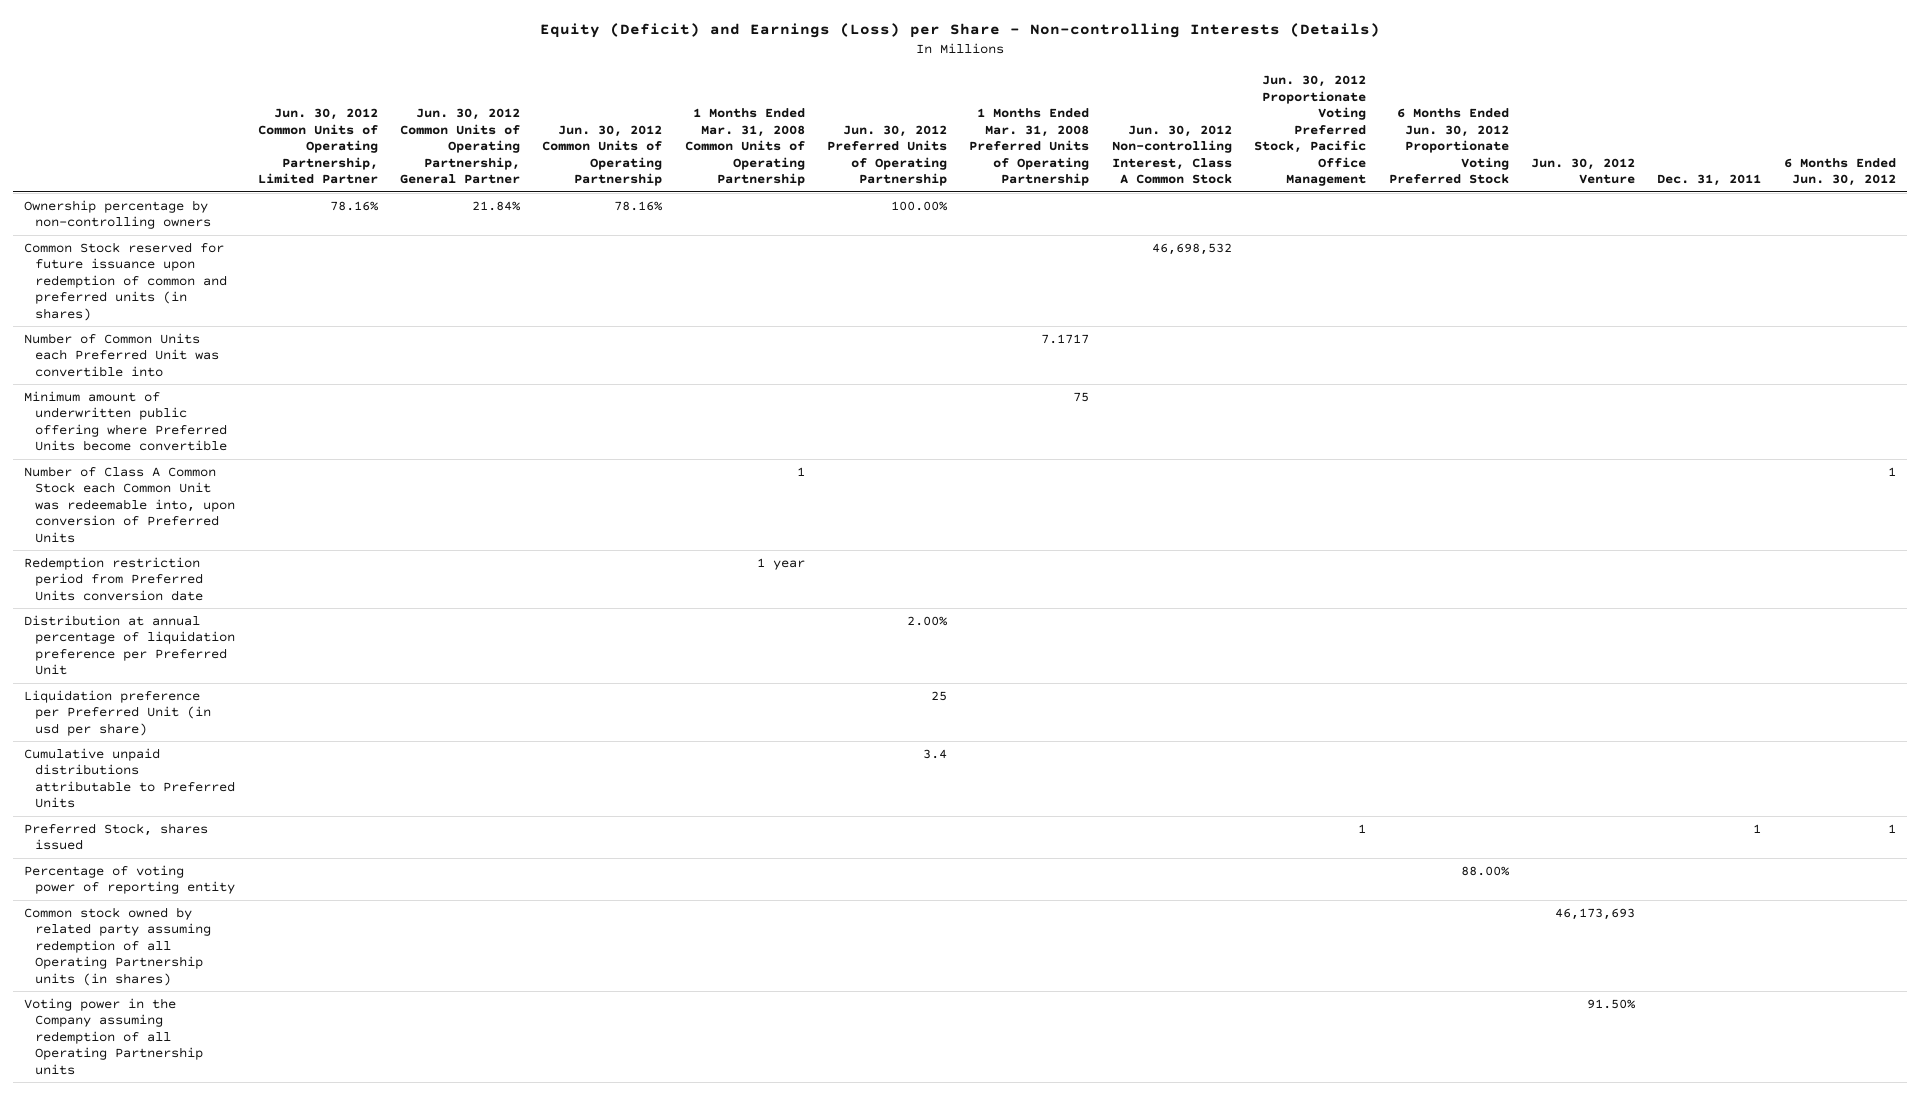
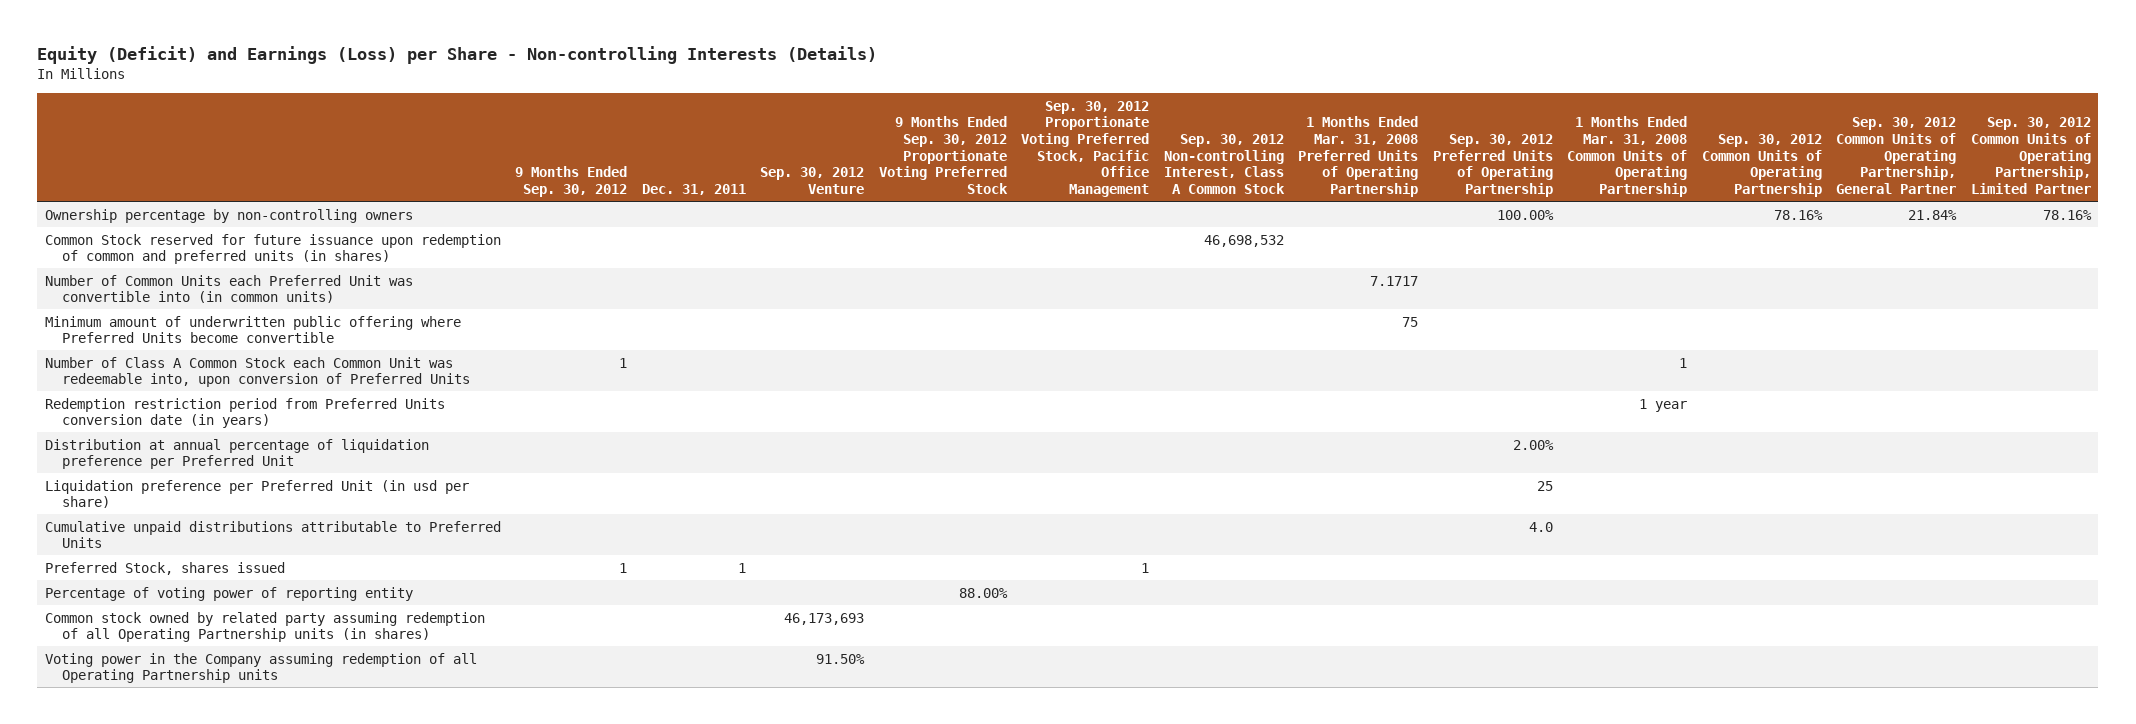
- | Jun. 30, 2012 Common Units of Operating Partnership, Limited Partner | Jun. 30, 2012 Common Units of Operating Partnership, General Partner | Jun. 30, 2012 Common Units of Operating Partnership | 1 Months Ended Mar. 31, 2008 Common Units of Operating Partnership | Jun. 30, 2012 Preferred Units of Operating Partnership | 1 Months Ended Mar. 31, 2008 Preferred Units of Operating Partnership | Jun. 30, 2012 Non-controlling Interest, Class A Common Stock | Jun. 30, 2012 Proportionate Voting Preferred Stock, Pacific Office Management | 6 Months Ended Jun. 30, 2012 Proportionate Voting Preferred Stock | Jun. 30, 2012 Venture | Dec. 31, 2011 | 6 Months Ended Jun. 30, 2012
+ | 9 Months Ended Sep. 30, 2012 | Dec. 31, 2011 | Sep. 30, 2012 Venture | 9 Months Ended Sep. 30, 2012 Proportionate Voting Preferred Stock | Sep. 30, 2012 Proportionate Voting Preferred Stock, Pacific Office Management | Sep. 30, 2012 Non-controlling Interest, Class A Common Stock | 1 Months Ended Mar. 31, 2008 Preferred Units of Operating Partnership | Sep. 30, 2012 Preferred Units of Operating Partnership | 1 Months Ended Mar. 31, 2008 Common Units of Operating Partnership | Sep. 30, 2012 Common Units of Operating Partnership | Sep. 30, 2012 Common Units of Operating Partnership, General Partner | Sep. 30, 2012 Common Units of Operating Partnership, Limited Partner
- Number of Common Units each Preferred Unit was convertible into | | | | | | 7.1717 | | | | | |
+ Number of Common Units each Preferred Unit was convertible into (in common units) | | | | | | | 7.1717 | | | | |
- Redemption restriction period from Preferred Units conversion date | | | | 1 year | | | | | | | |
+ Redemption restriction period from Preferred Units conversion date (in years) | | | | | | | | | 1 year | | |

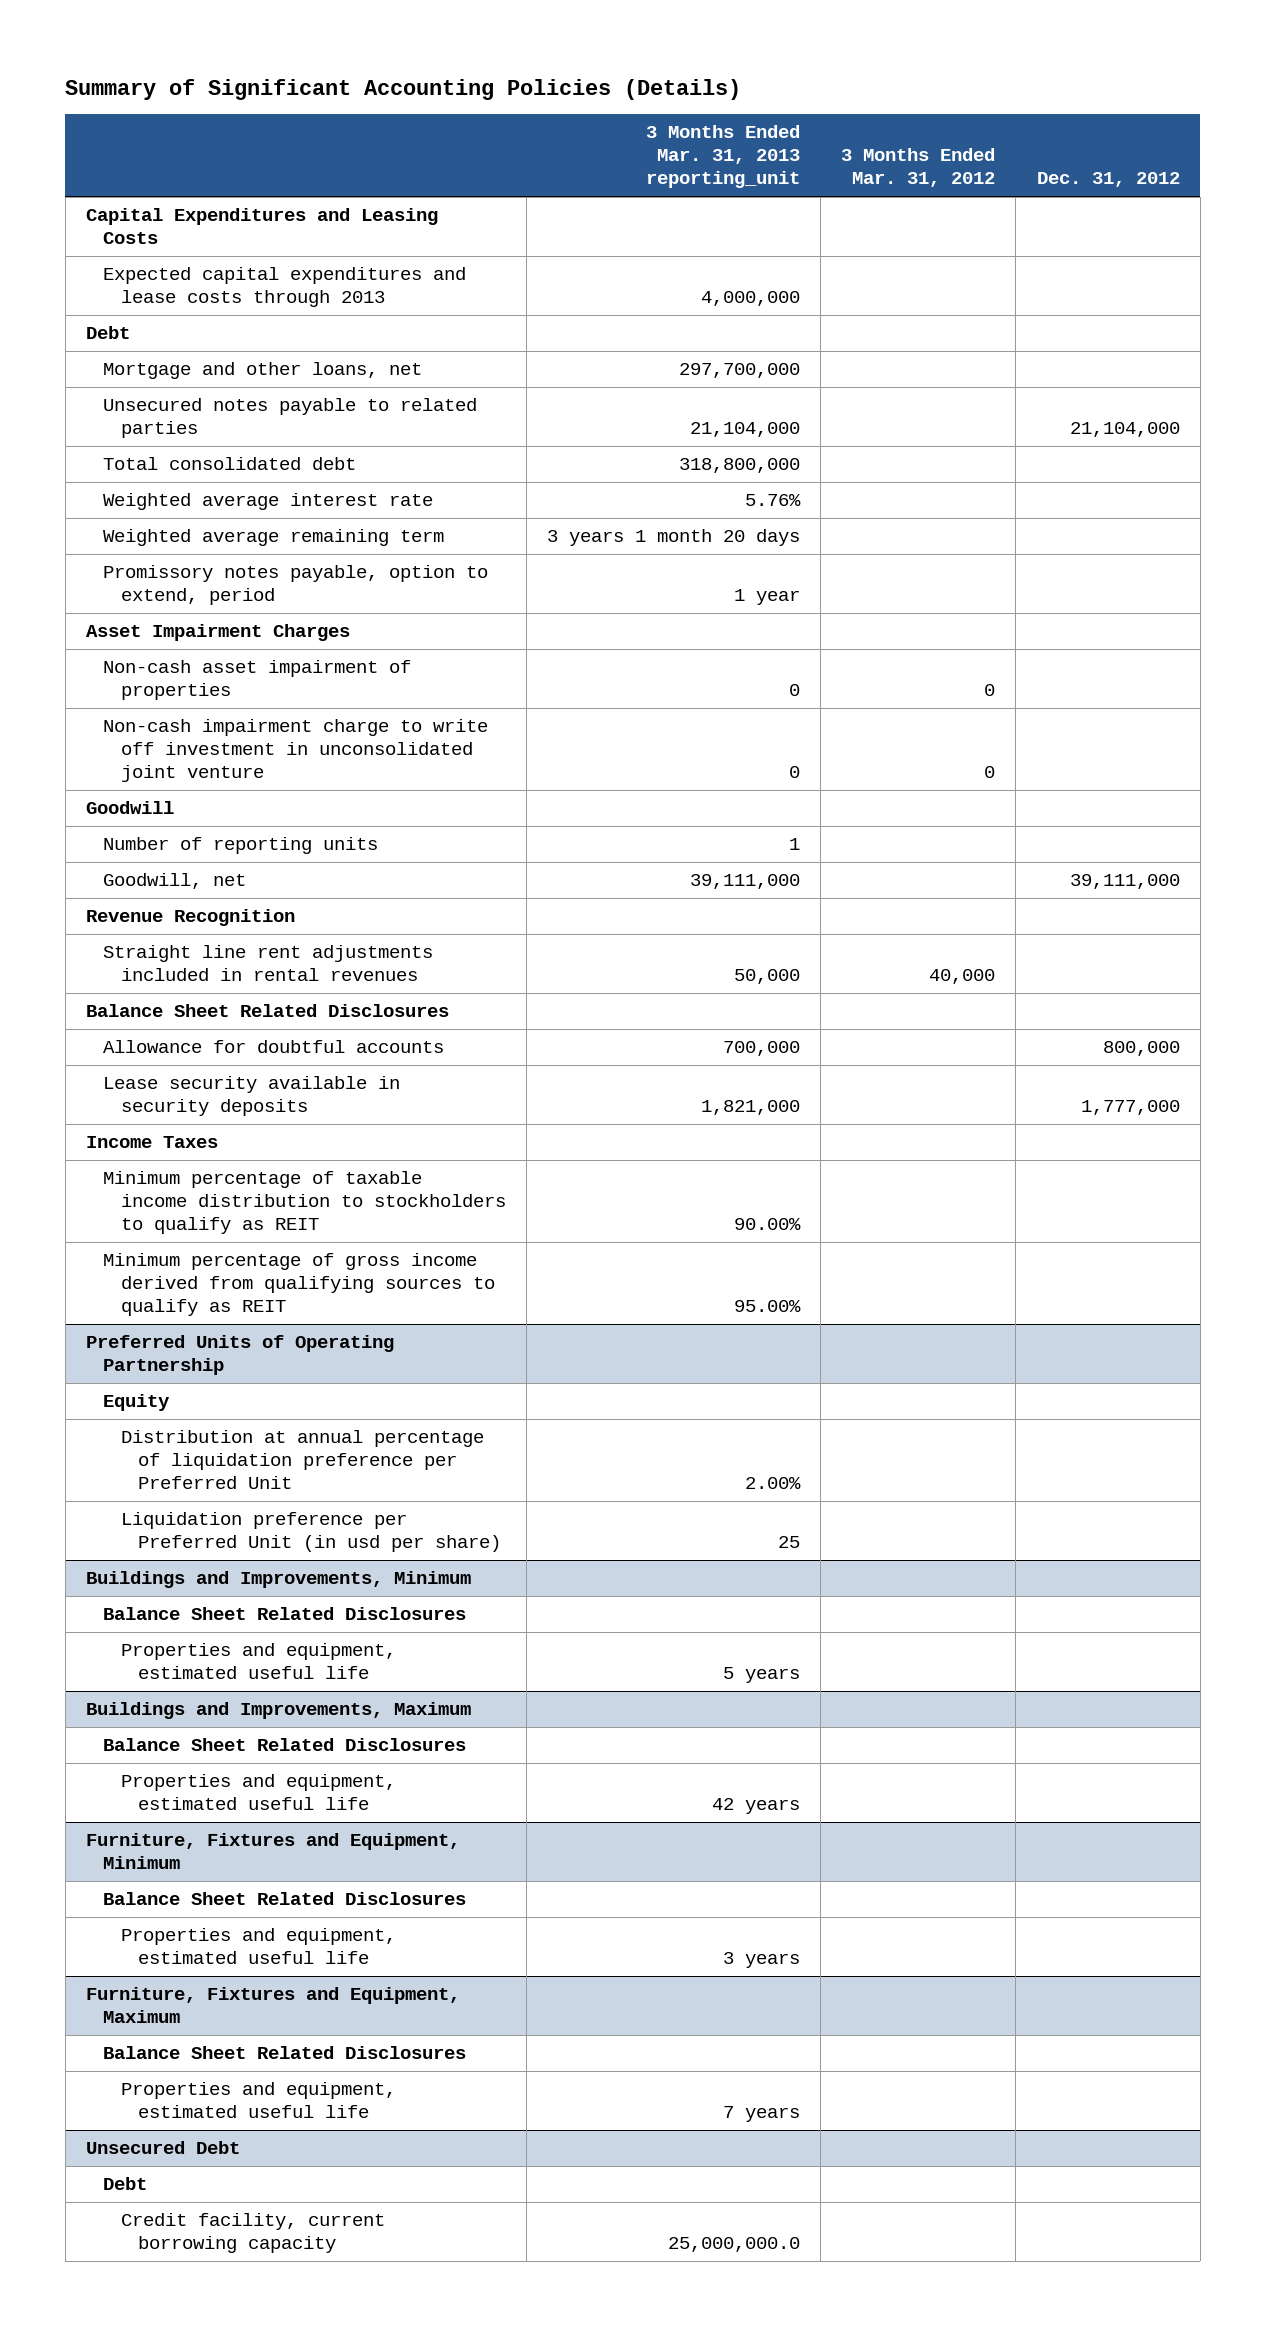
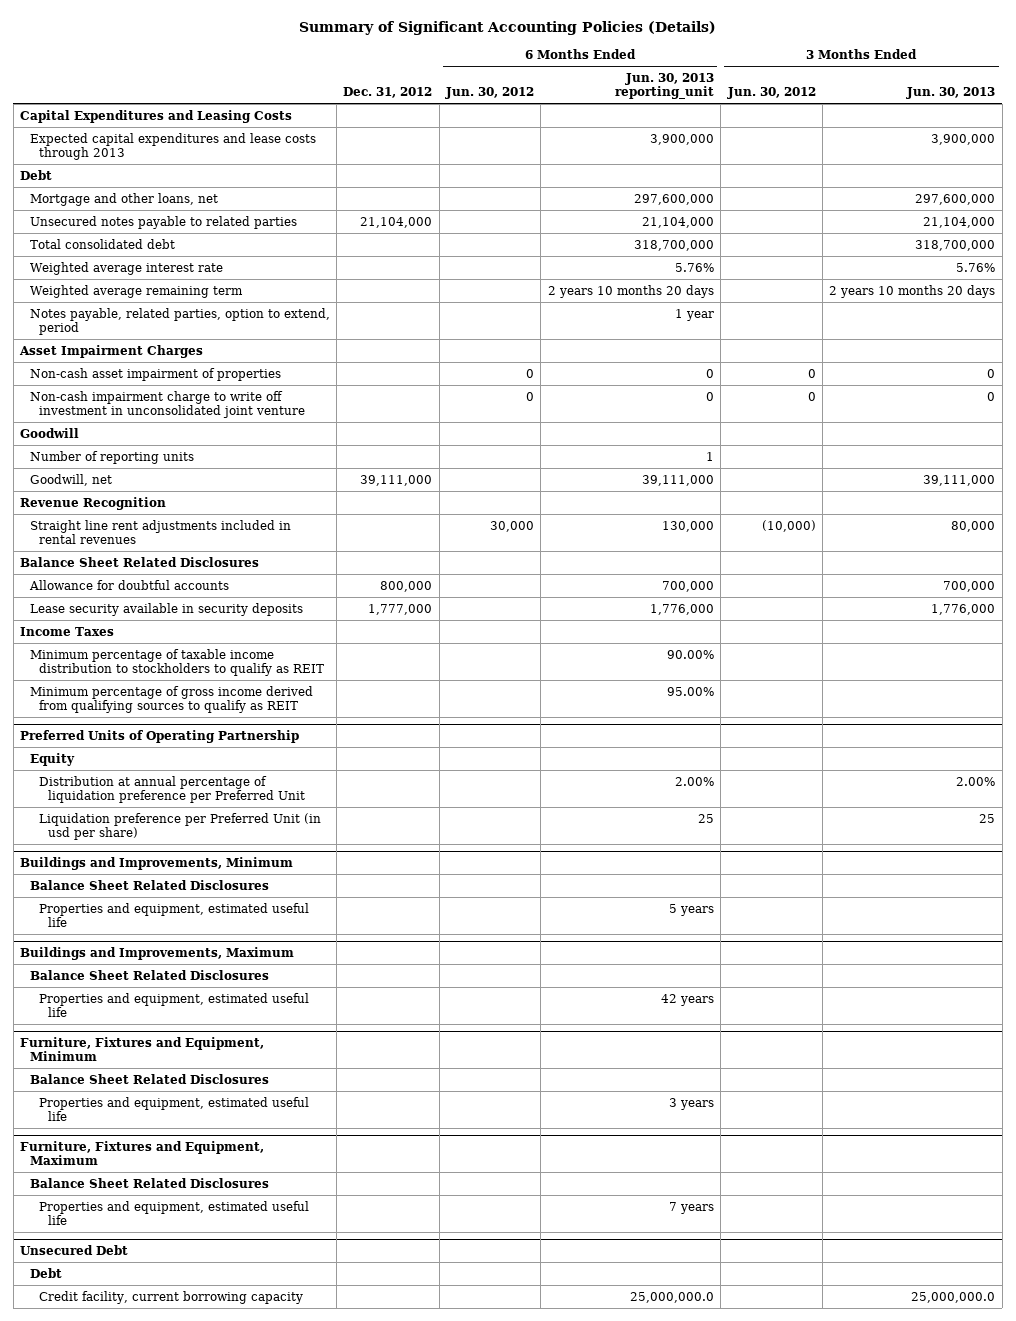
- | 3 Months Ended Mar. 31, 2013 reporting_unit | 3 Months Ended Mar. 31, 2012 | Dec. 31, 2012
+ | Dec. 31, 2012 | 6 Months Ended Jun. 30, 2012 | 6 Months Ended Jun. 30, 2013 reporting_unit | 3 Months Ended Jun. 30, 2012 | 3 Months Ended Jun. 30, 2013
- Promissory notes payable, option to extend, period | 1 year | |
+ Notes payable, related parties, option to extend, period | | | 1 year | |

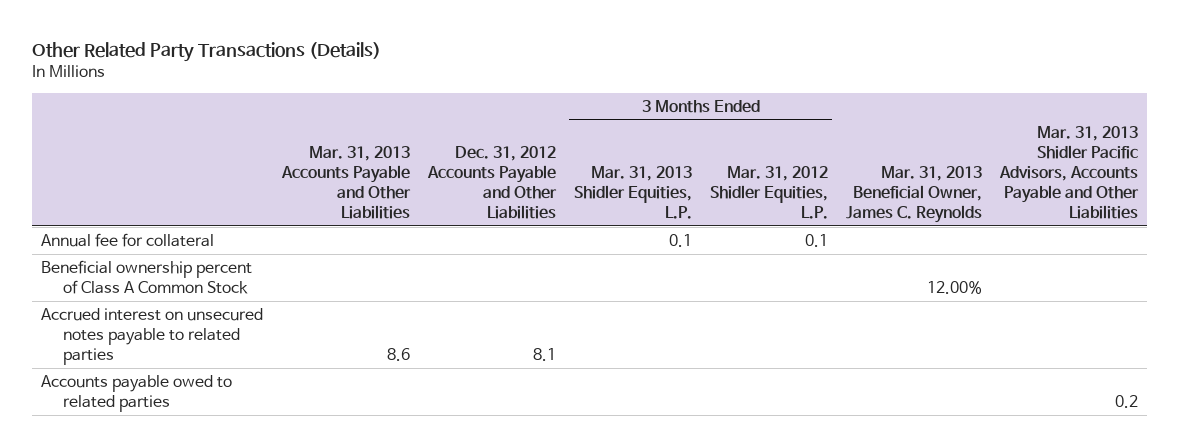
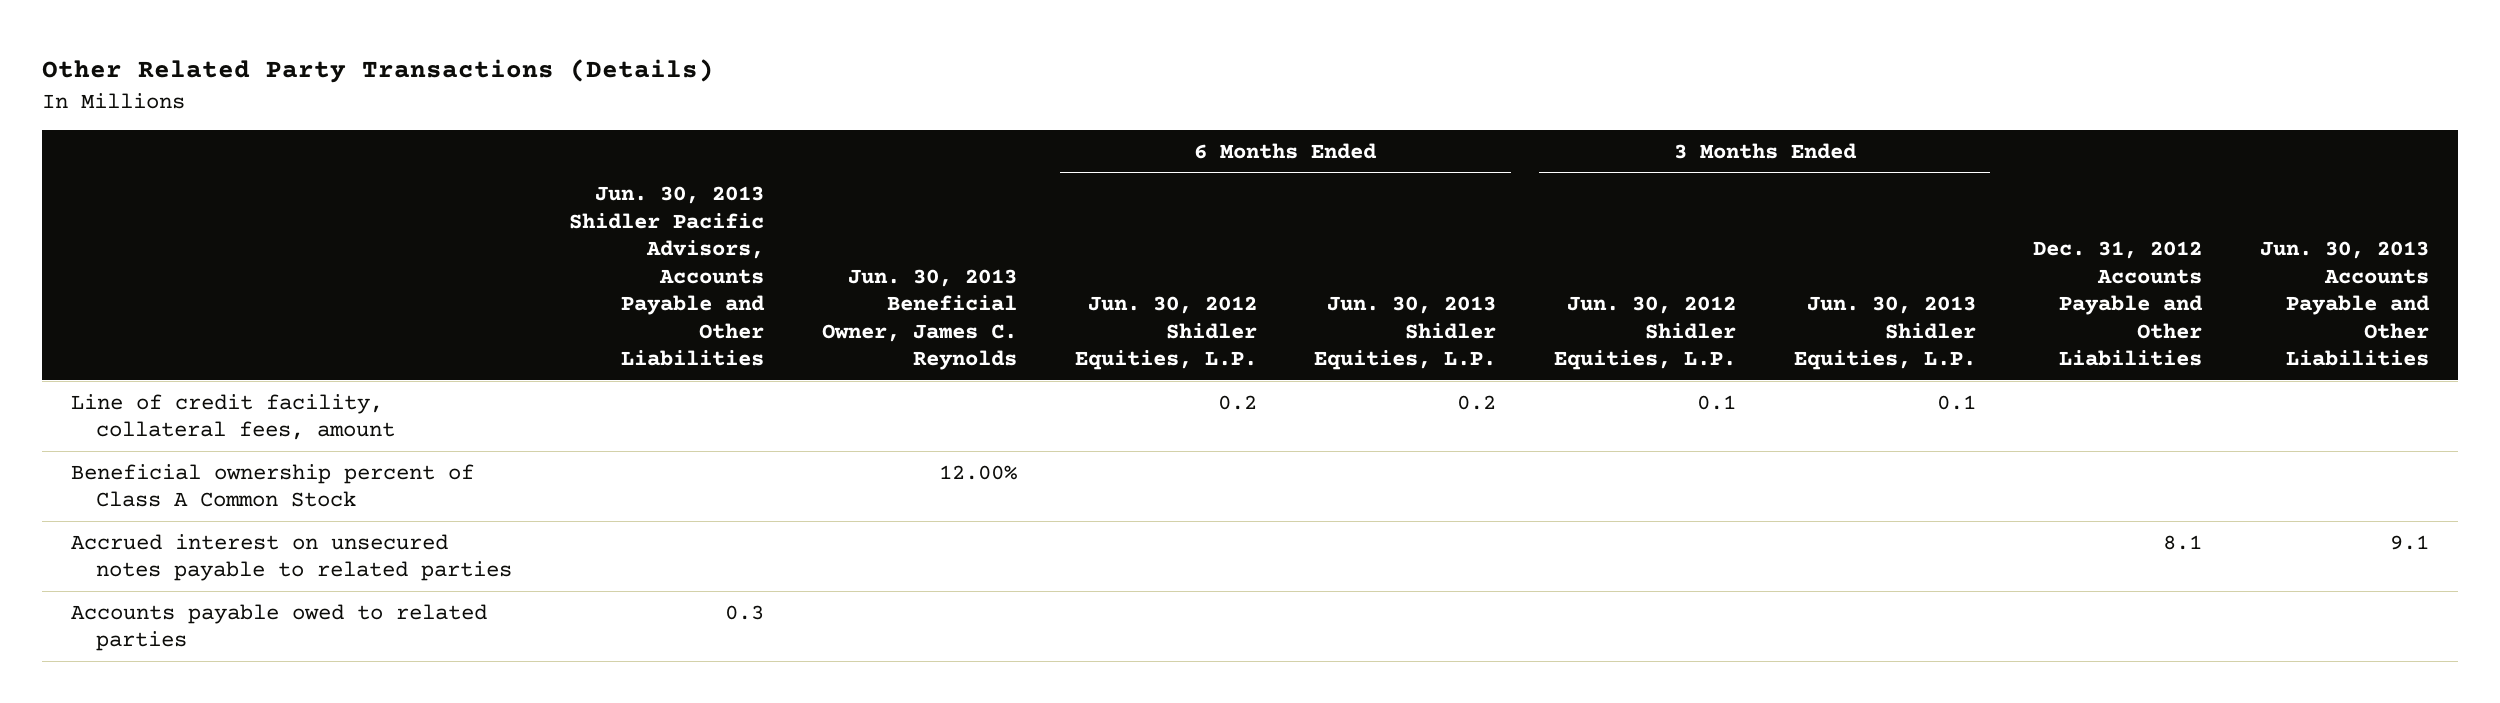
- | Mar. 31, 2013 Accounts Payable and Other Liabilities | Dec. 31, 2012 Accounts Payable and Other Liabilities | 3 Months Ended Mar. 31, 2013 Shidler Equities, L.P. | 3 Months Ended Mar. 31, 2012 Shidler Equities, L.P. | Mar. 31, 2013 Beneficial Owner, James C. Reynolds | Mar. 31, 2013 Shidler Pacific Advisors, Accounts Payable and Other Liabilities
+ | Jun. 30, 2013 Shidler Pacific Advisors, Accounts Payable and Other Liabilities | Jun. 30, 2013 Beneficial Owner, James C. Reynolds | 6 Months Ended Jun. 30, 2012 Shidler Equities, L.P. | 6 Months Ended Jun. 30, 2013 Shidler Equities, L.P. | 3 Months Ended Jun. 30, 2012 Shidler Equities, L.P. | 3 Months Ended Jun. 30, 2013 Shidler Equities, L.P. | Dec. 31, 2012 Accounts Payable and Other Liabilities | Jun. 30, 2013 Accounts Payable and Other Liabilities
- Annual fee for collateral | | | 0.1 | 0.1 | |
+ Line of credit facility, collateral fees, amount | | | 0.2 | 0.2 | 0.1 | 0.1 | |

